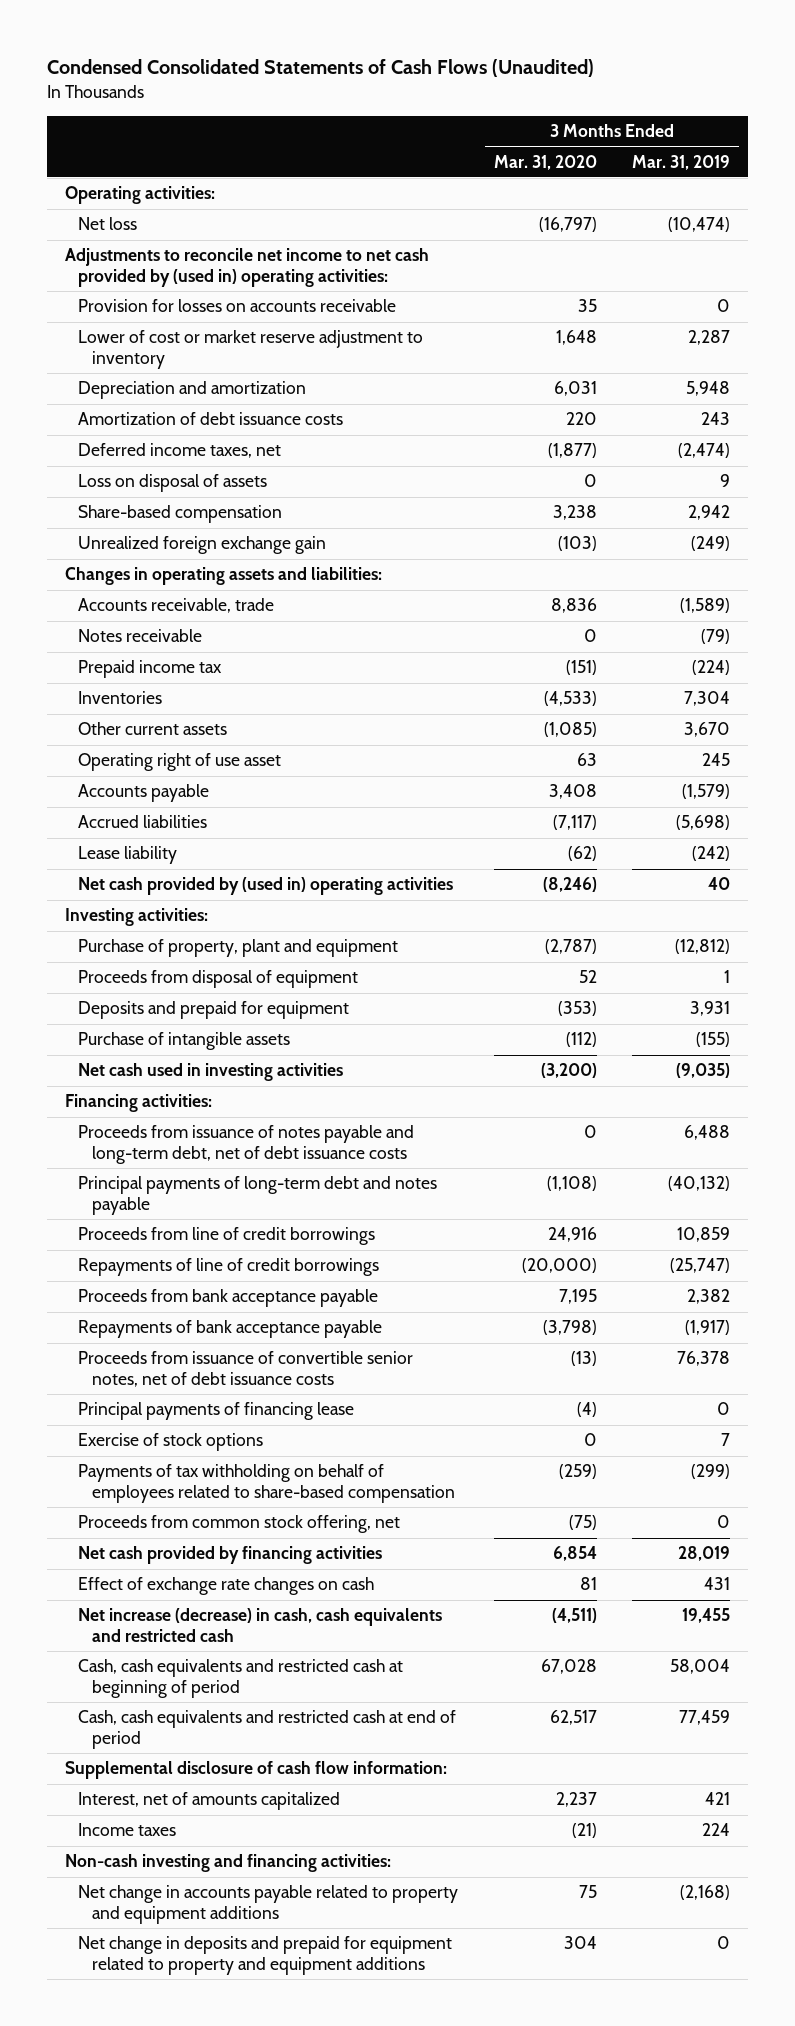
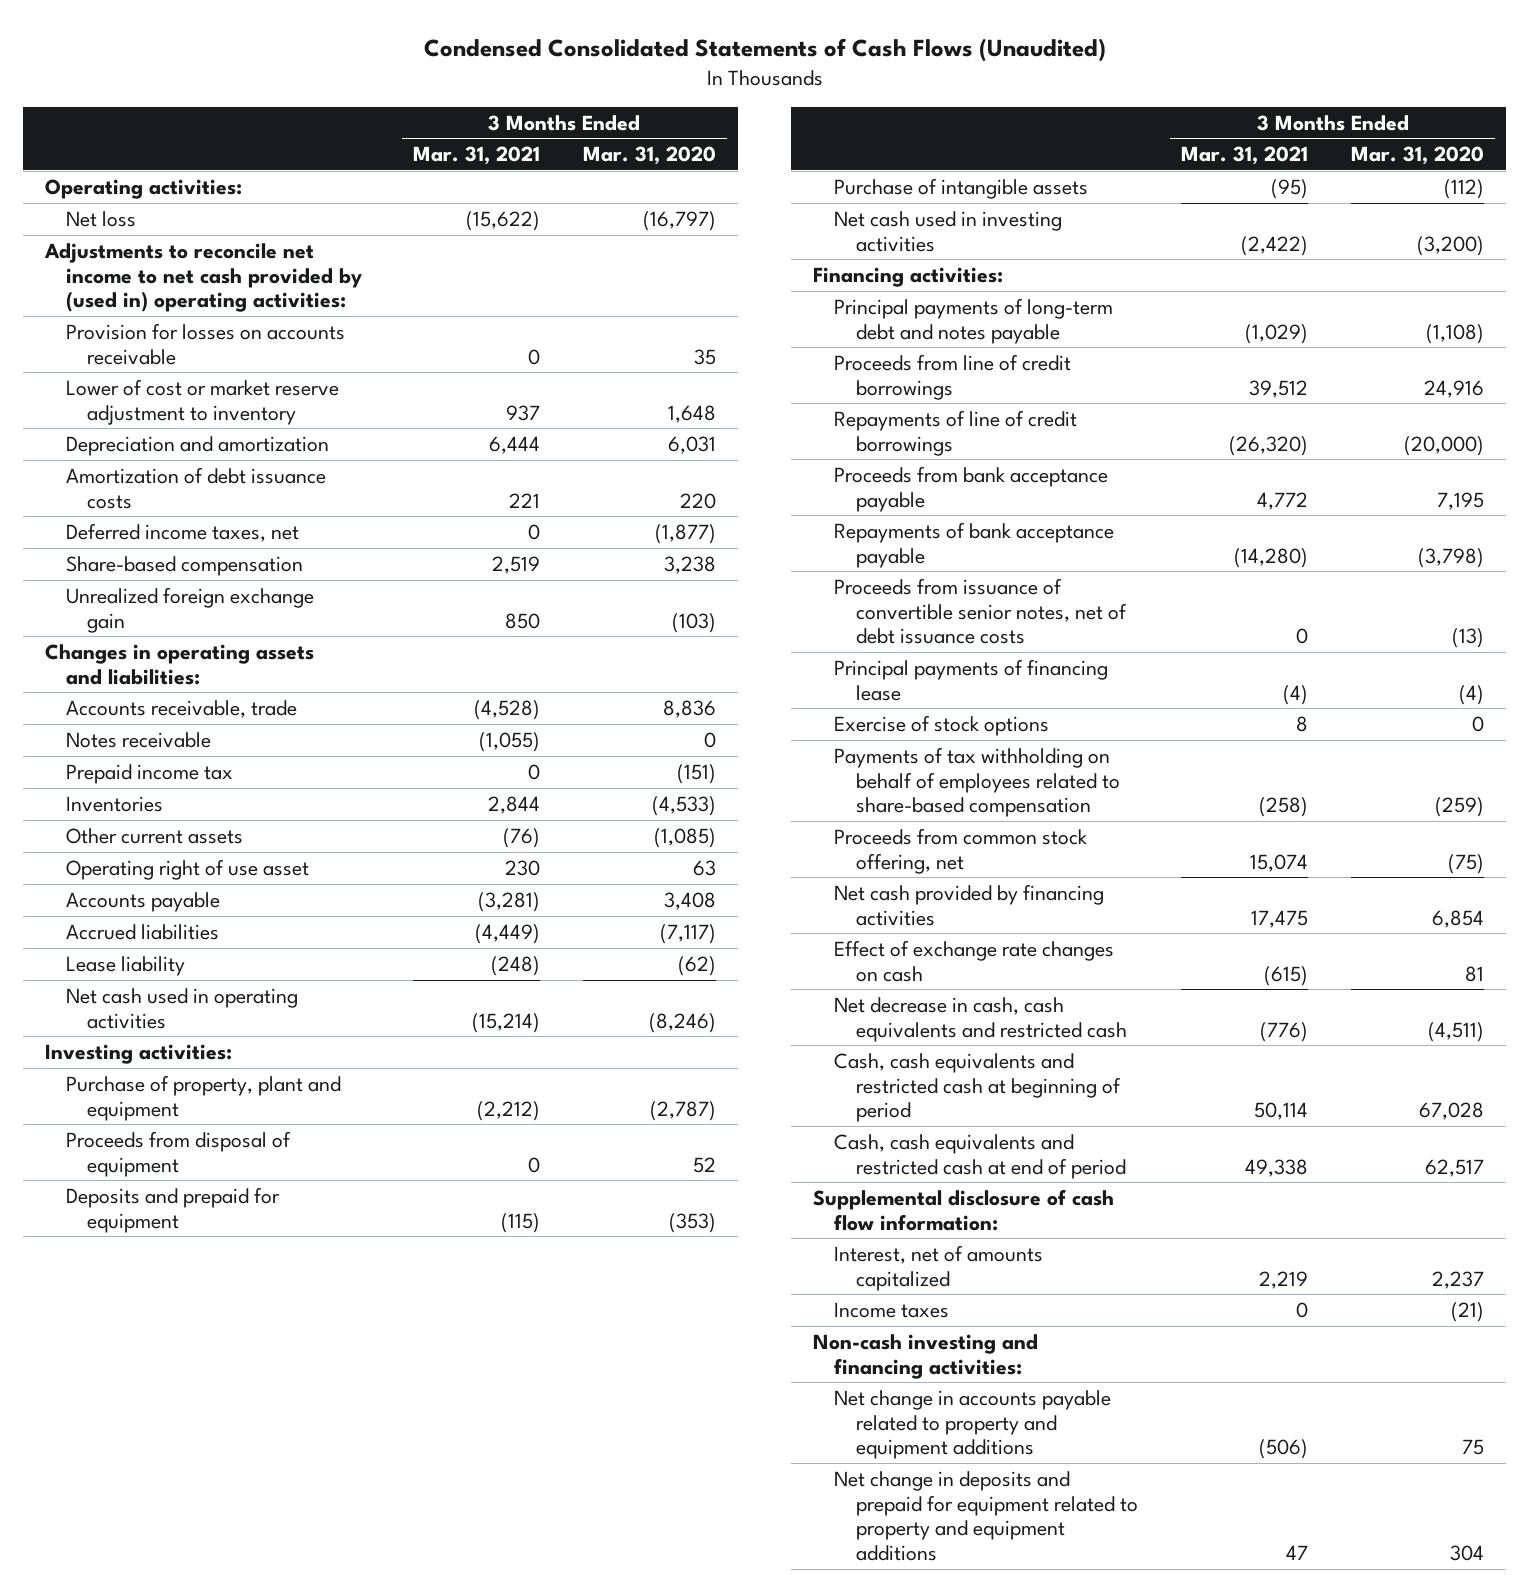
- | 3 Months Ended Mar. 31, 2020 | 3 Months Ended Mar. 31, 2019
+ | 3 Months Ended Mar. 31, 2021 | 3 Months Ended Mar. 31, 2020
- Loss on disposal of assets | 0 | 9
- Net cash provided by (used in) operating activities | (8,246) | 40
+ Net cash used in operating activities | (15,214) | (8,246)
- Proceeds from issuance of notes payable and long-term debt, net of debt issuance costs | 0 | 6,488
- Net increase (decrease) in cash, cash equivalents and restricted cash | (4,511) | 19,455
+ Net decrease in cash, cash equivalents and restricted cash | (776) | (4,511)

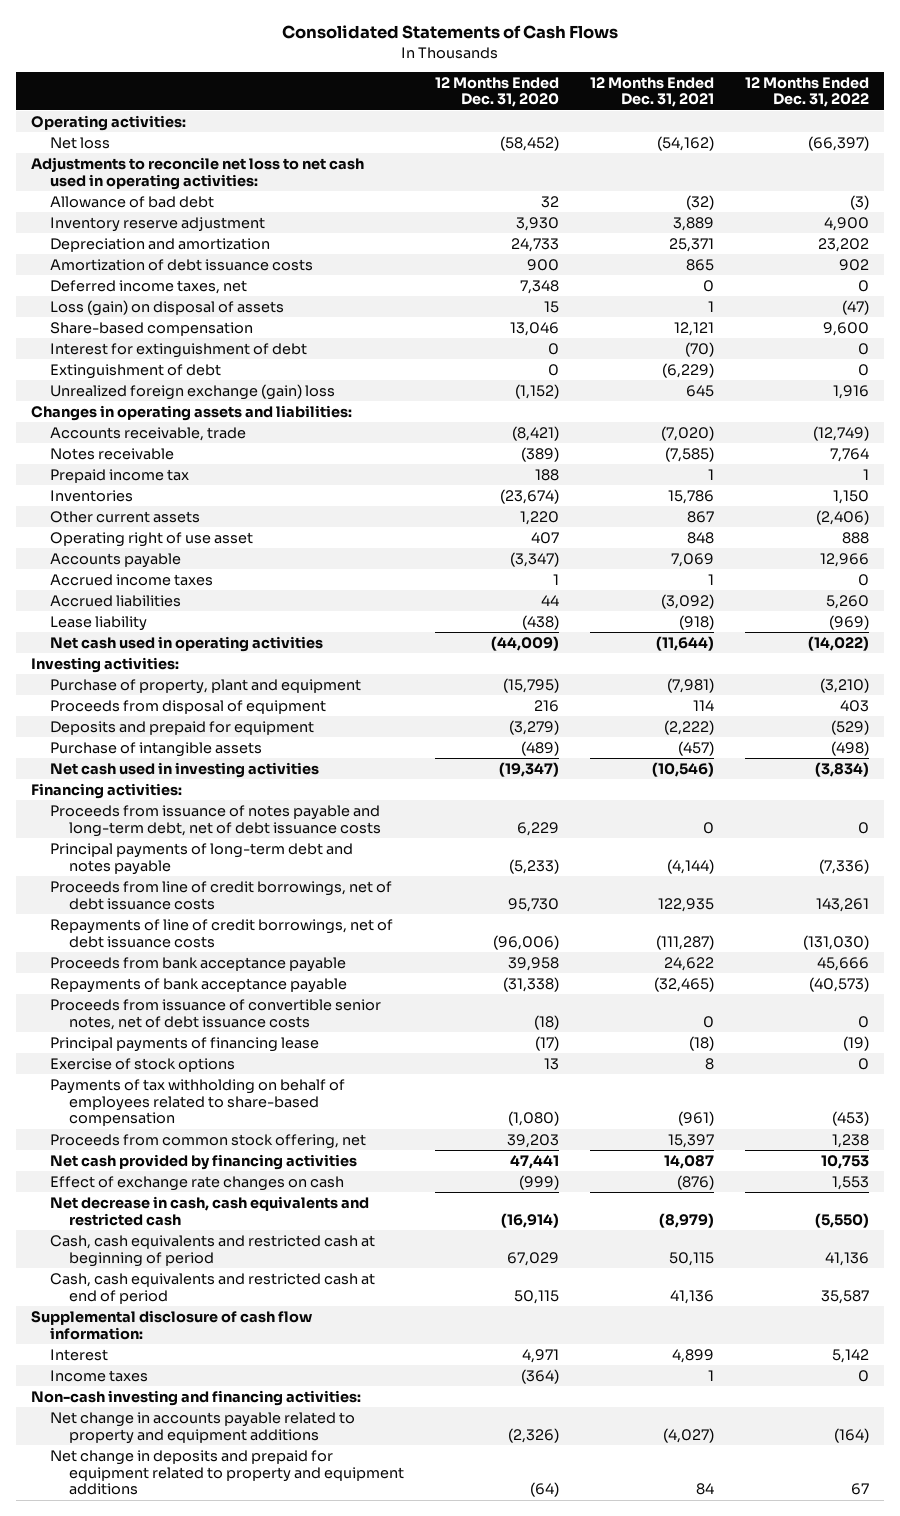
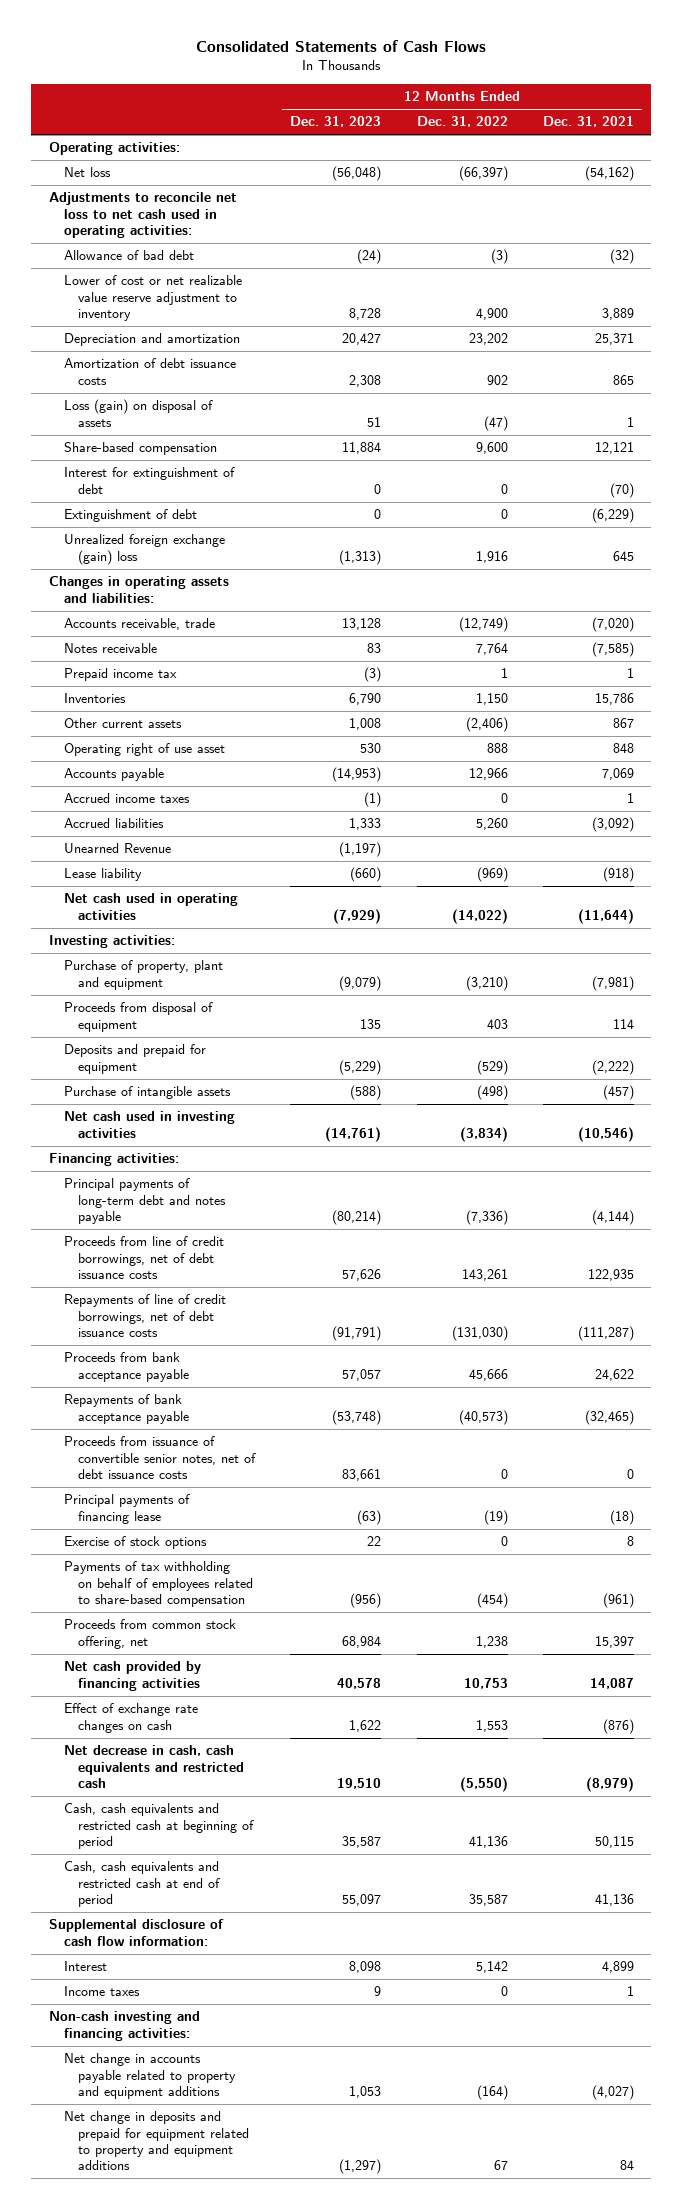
- | 12 Months Ended Dec. 31, 2020 | 12 Months Ended Dec. 31, 2021 | 12 Months Ended Dec. 31, 2022
+ | 12 Months Ended Dec. 31, 2023 | 12 Months Ended Dec. 31, 2022 | 12 Months Ended Dec. 31, 2021
- Inventory reserve adjustment | 3,930 | 3,889 | 4,900
+ Lower of cost or net realizable value reserve adjustment to inventory | 8,728 | 4,900 | 3,889
- Deferred income taxes, net | 7,348 | 0 | 0
+ Unearned Revenue | (1,197) | |
- Proceeds from issuance of notes payable and long-term debt, net of debt issuance costs | 6,229 | 0 | 0
- Payments of tax withholding on behalf of employees related to share-based compensation | (1,080) | (961) | (453)
+ Payments of tax withholding on behalf of employees related to share-based compensation | (956) | (454) | (961)

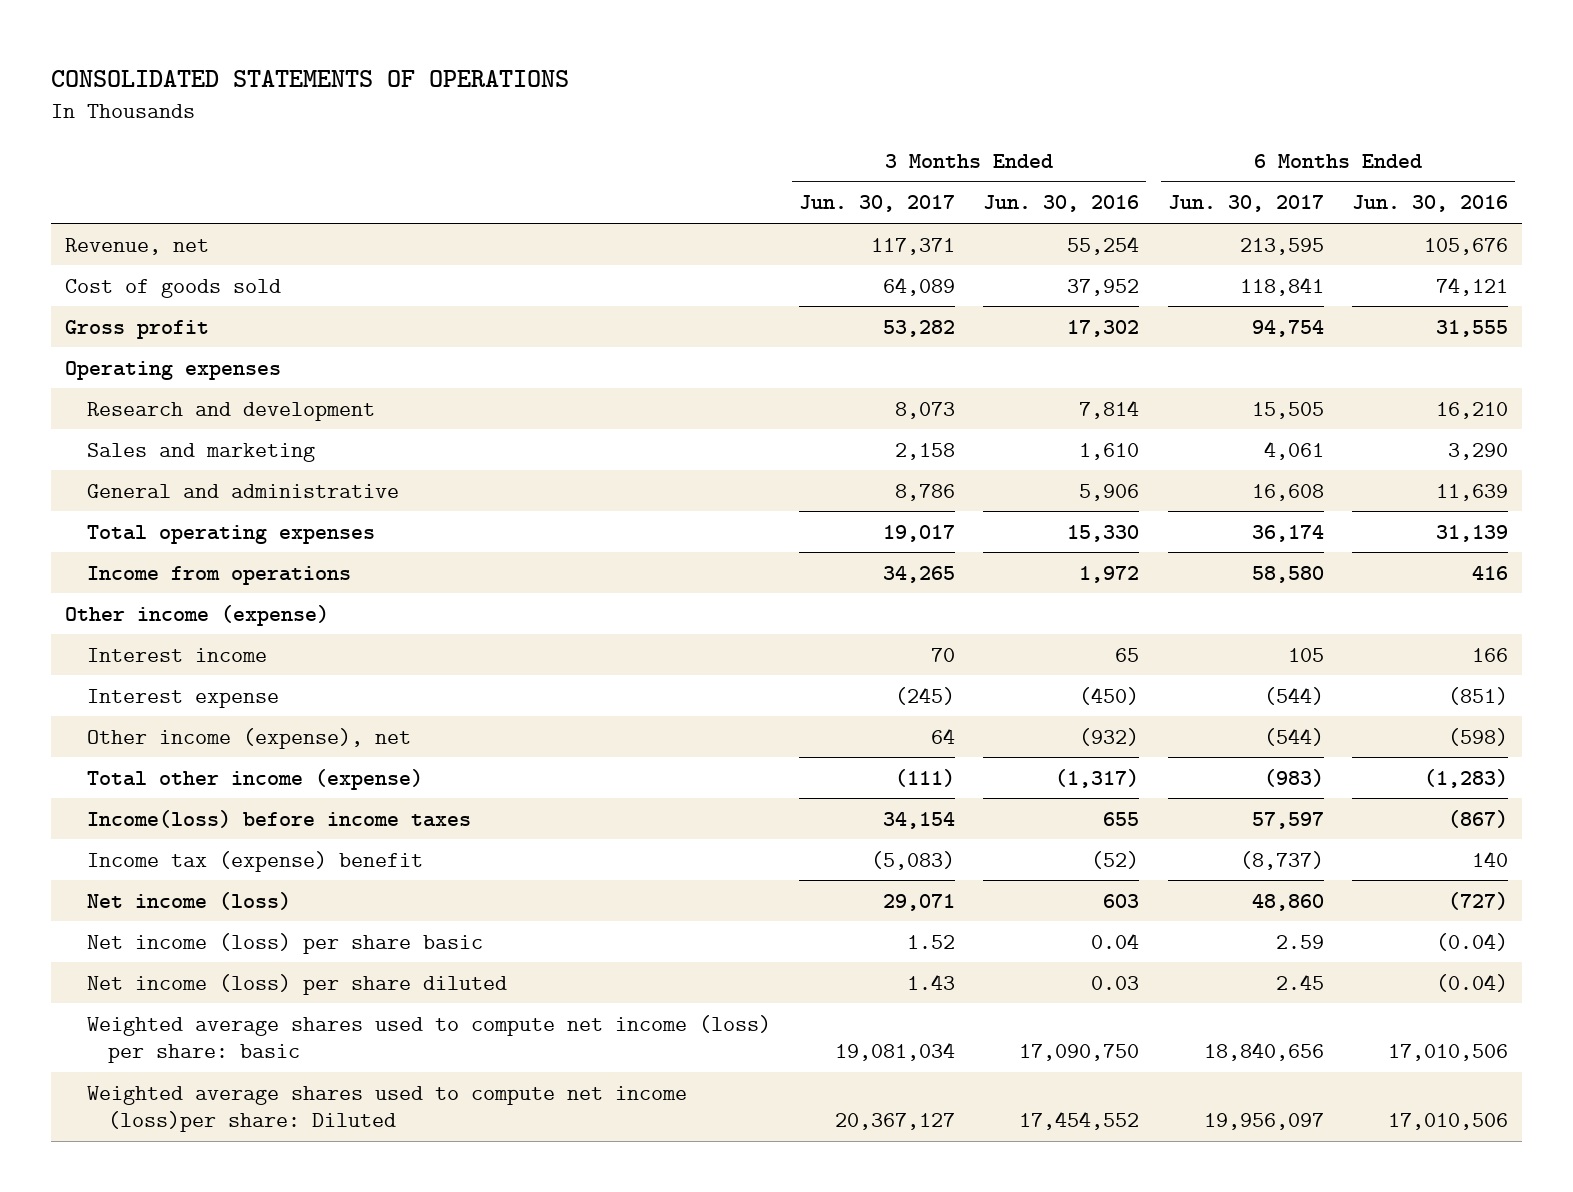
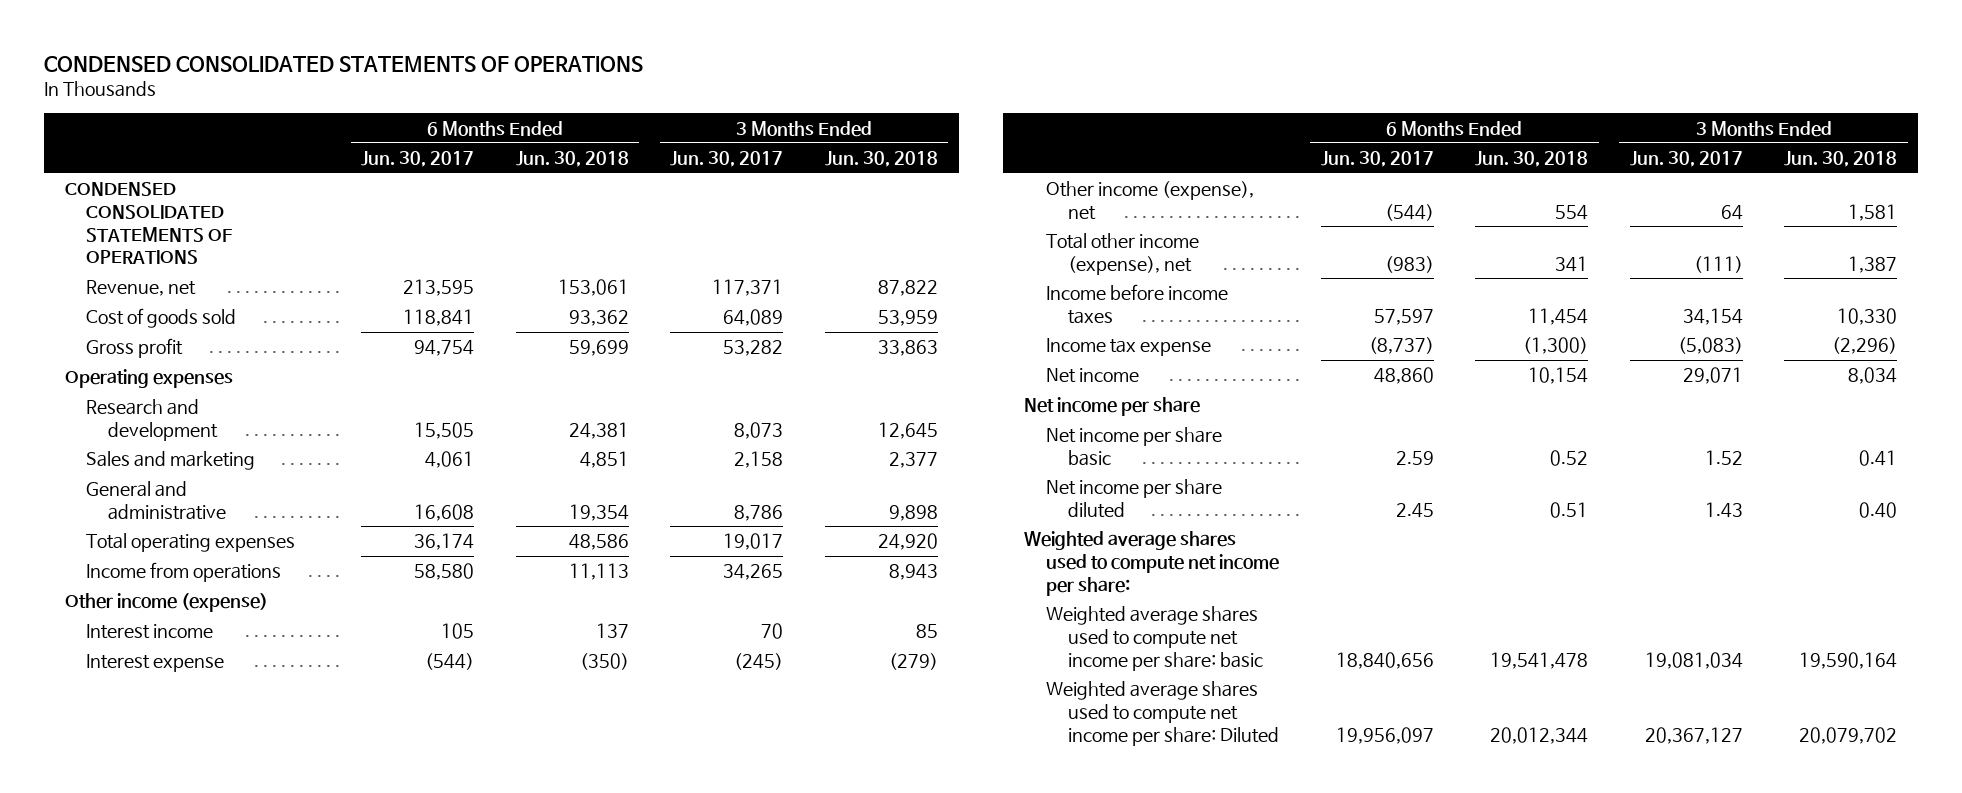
- CONSOLIDATED STATEMENTS OF OPERATIONS
+ CONDENSED CONSOLIDATED STATEMENTS OF OPERATIONS
- | 3 Months Ended Jun. 30, 2017 | 3 Months Ended Jun. 30, 2016 | 6 Months Ended Jun. 30, 2017 | 6 Months Ended Jun. 30, 2016
+ | 6 Months Ended Jun. 30, 2017 | 6 Months Ended Jun. 30, 2018 | 3 Months Ended Jun. 30, 2017 | 3 Months Ended Jun. 30, 2018
+ CONDENSED CONSOLIDATED STATEMENTS OF OPERATIONS
- Total other income (expense) | (111) | (1,317) | (983) | (1,283)
- Income(loss) before income taxes | 34,154 | 655 | 57,597 | (867)
- Income tax (expense) benefit | (5,083) | (52) | (8,737) | 140
- Net income (loss) | 29,071 | 603 | 48,860 | (727)
- Net income (loss) per share basic | 1.52 | 0.04 | 2.59 | (0.04)
- Net income (loss) per share diluted | 1.43 | 0.03 | 2.45 | (0.04)
- Weighted average shares used to compute net income (loss) per share: basic | 19,081,034 | 17,090,750 | 18,840,656 | 17,010,506
- Weighted average shares used to compute net income (loss)per share: Diluted | 20,367,127 | 17,454,552 | 19,956,097 | 17,010,506
+ Total other income (expense), net | (983) | 341 | (111) | 1,387
+ Income before income taxes | 57,597 | 11,454 | 34,154 | 10,330
+ Income tax expense | (8,737) | (1,300) | (5,083) | (2,296)
+ Net income | 48,860 | 10,154 | 29,071 | 8,034
+ Net income per share
+ Net income per share basic | 2.59 | 0.52 | 1.52 | 0.41
+ Net income per share diluted | 2.45 | 0.51 | 1.43 | 0.40
+ Weighted average shares used to compute net income per share:
+ Weighted average shares used to compute net income per share: basic | 18,840,656 | 19,541,478 | 19,081,034 | 19,590,164
+ Weighted average shares used to compute net income per share: Diluted | 19,956,097 | 20,012,344 | 20,367,127 | 20,079,702

